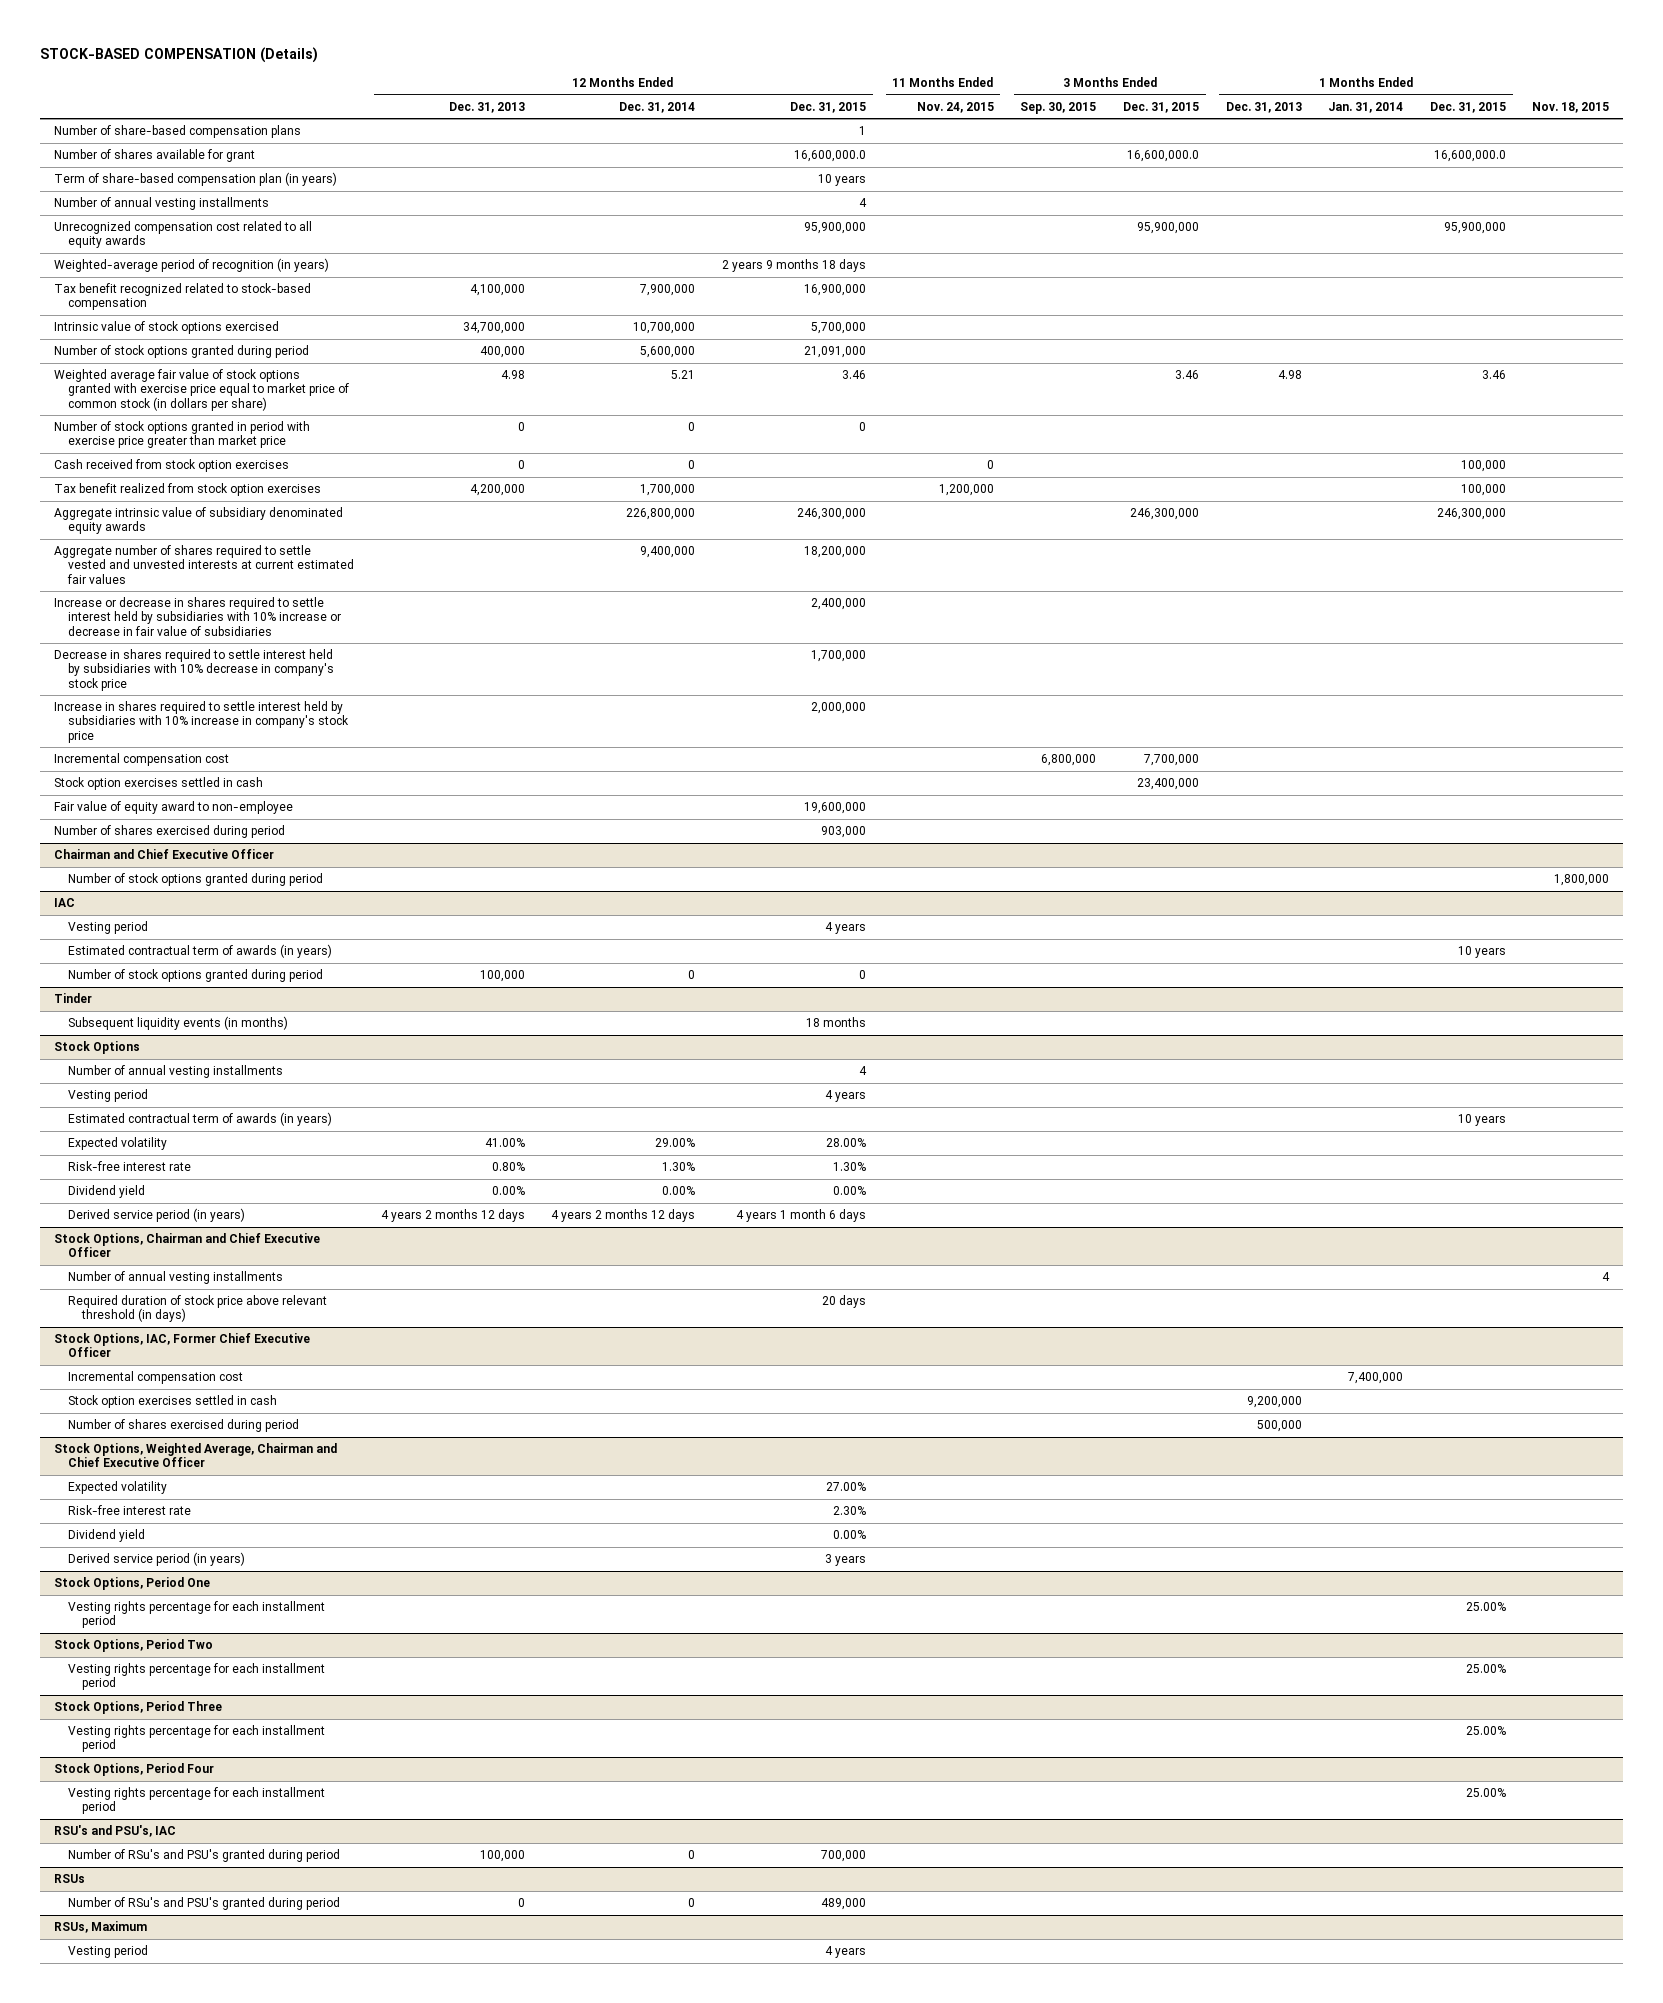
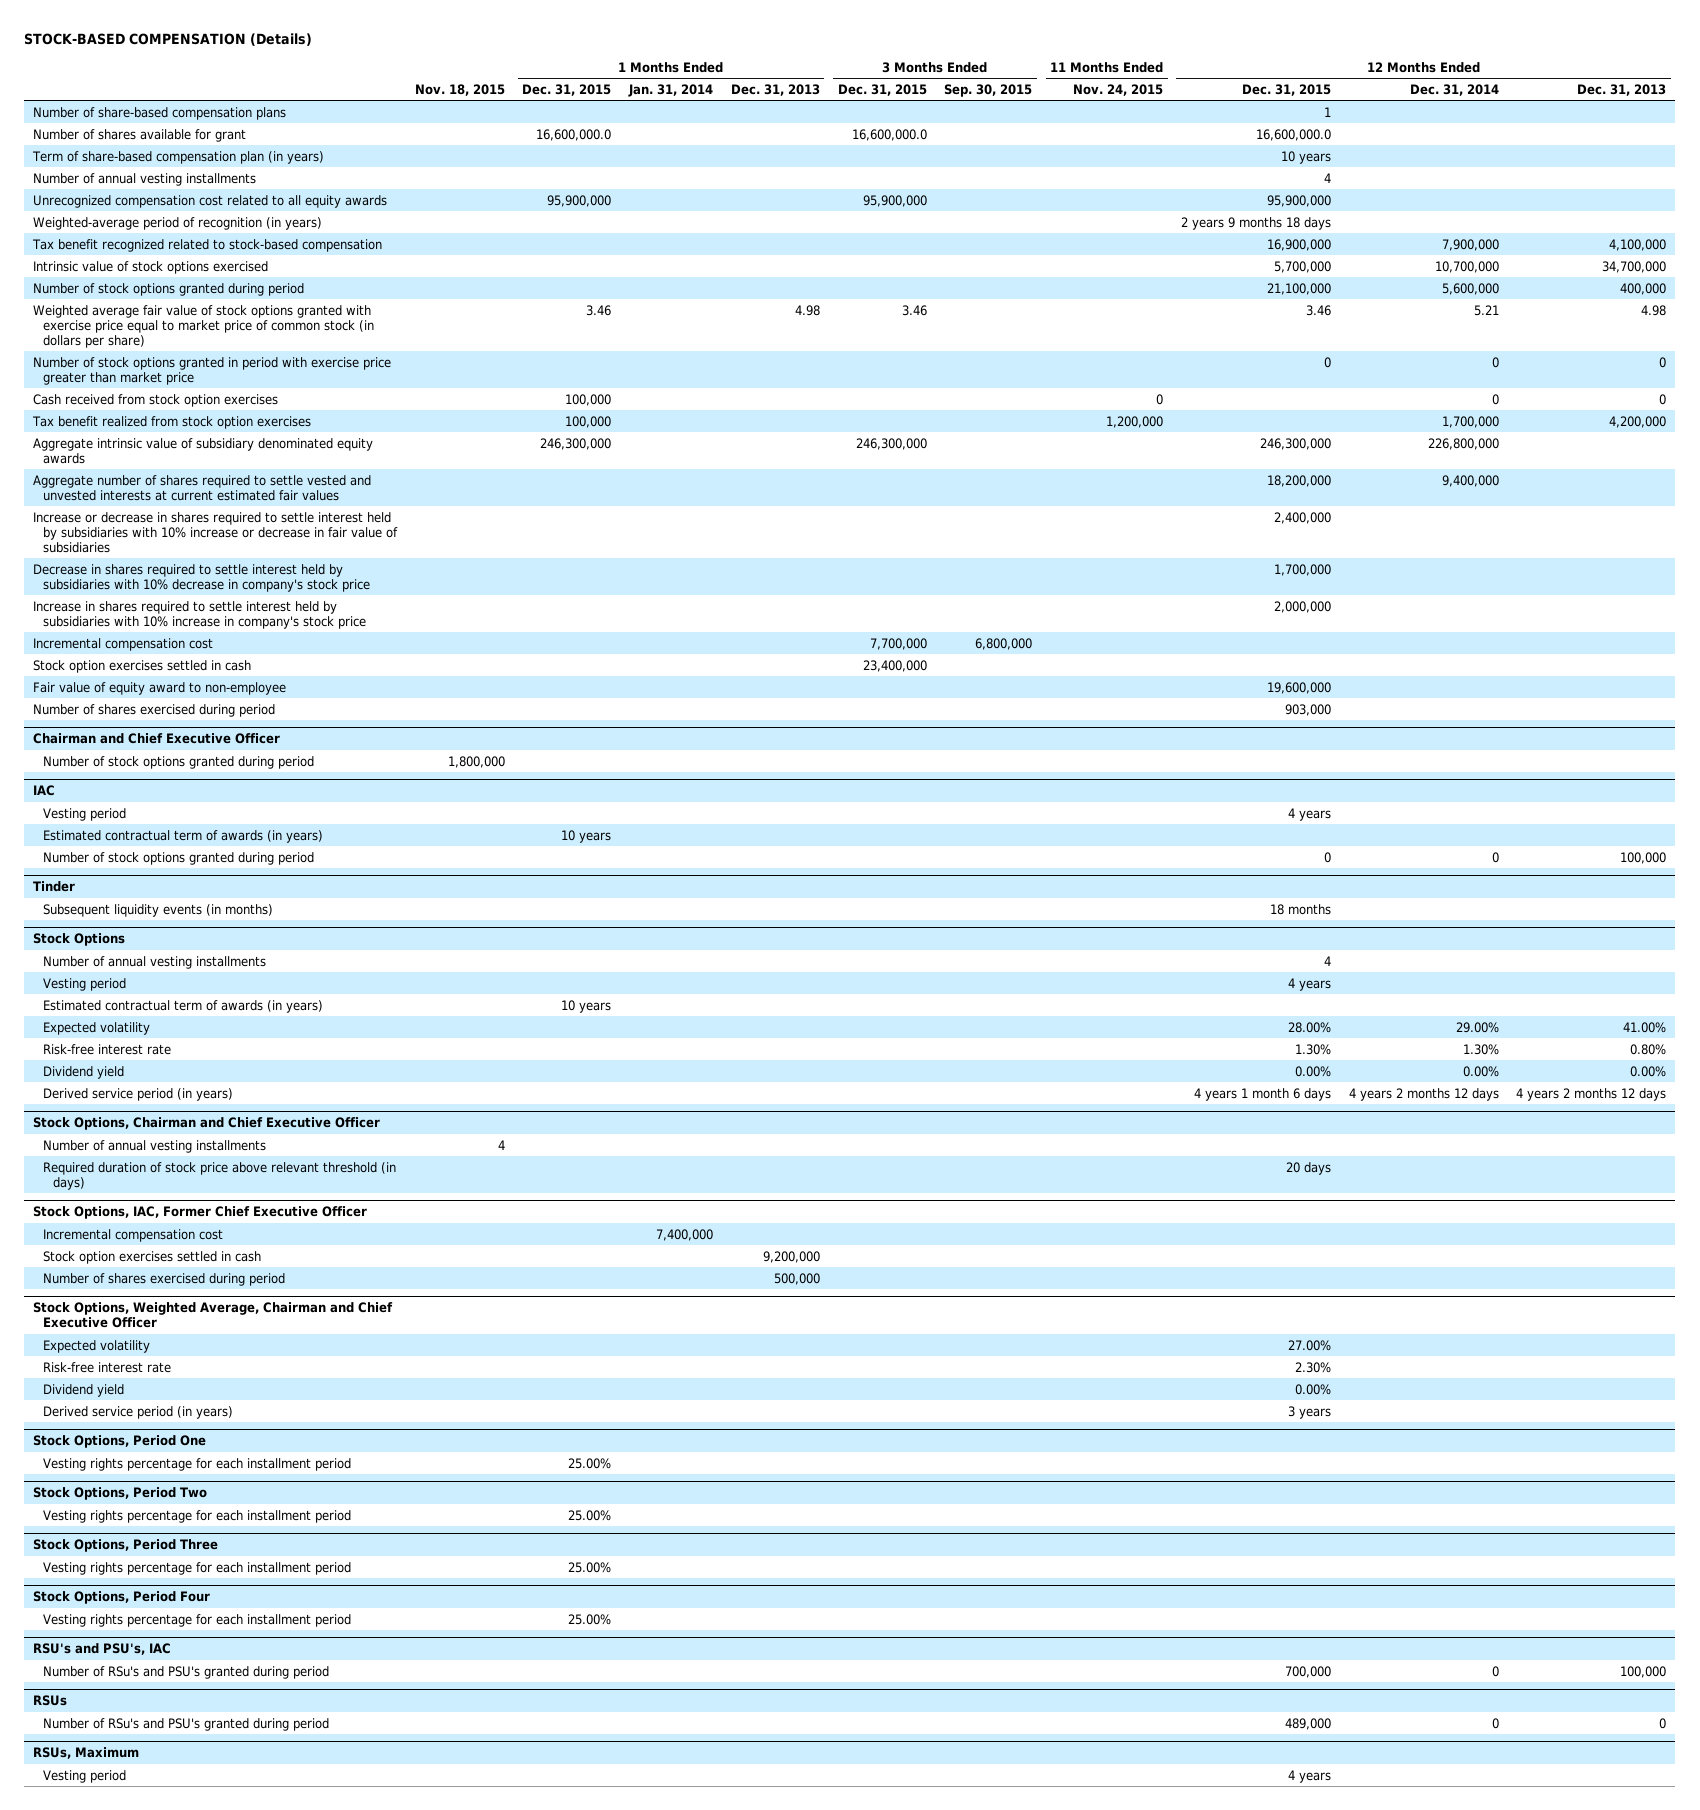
- | 12 Months Ended Dec. 31, 2013 | 12 Months Ended Dec. 31, 2014 | 12 Months Ended Dec. 31, 2015 | 11 Months Ended Nov. 24, 2015 | 3 Months Ended Sep. 30, 2015 | 3 Months Ended Dec. 31, 2015 | 1 Months Ended Dec. 31, 2013 | 1 Months Ended Jan. 31, 2014 | 1 Months Ended Dec. 31, 2015 | Nov. 18, 2015
+ | Nov. 18, 2015 | 1 Months Ended Dec. 31, 2015 | 1 Months Ended Jan. 31, 2014 | 1 Months Ended Dec. 31, 2013 | 3 Months Ended Dec. 31, 2015 | 3 Months Ended Sep. 30, 2015 | 11 Months Ended Nov. 24, 2015 | 12 Months Ended Dec. 31, 2015 | 12 Months Ended Dec. 31, 2014 | 12 Months Ended Dec. 31, 2013
- Number of stock options granted during period | 400,000 | 5,600,000 | 21,091,000 | | | | | | |
+ Number of stock options granted during period | | | | | | | | 21,100,000 | 5,600,000 | 400,000

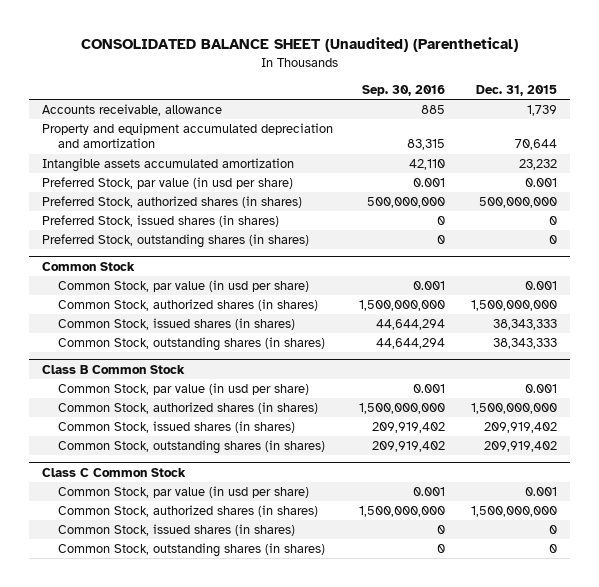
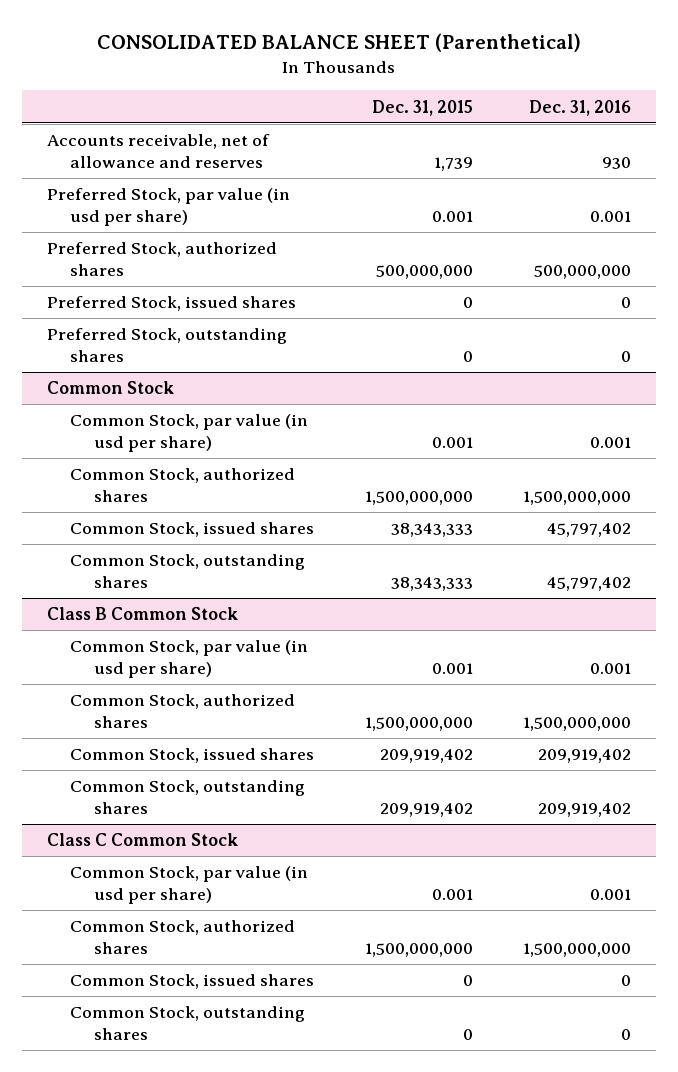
- CONSOLIDATED BALANCE SHEET (Unaudited) (Parenthetical)
+ CONSOLIDATED BALANCE SHEET (Parenthetical)
- | Sep. 30, 2016 | Dec. 31, 2015
+ | Dec. 31, 2015 | Dec. 31, 2016
- Accounts receivable, allowance | 885 | 1,739
- Property and equipment accumulated depreciation and amortization | 83,315 | 70,644
- Intangible assets accumulated amortization | 42,110 | 23,232
+ Accounts receivable, net of allowance and reserves | 1,739 | 930
- Preferred Stock, authorized shares (in shares) | 500,000,000 | 500,000,000
- Preferred Stock, issued shares (in shares) | 0 | 0
- Preferred Stock, outstanding shares (in shares) | 0 | 0
+ Preferred Stock, authorized shares | 500,000,000 | 500,000,000
+ Preferred Stock, issued shares | 0 | 0
+ Preferred Stock, outstanding shares | 0 | 0
@ Common Stock
- Common Stock, authorized shares (in shares) | 1,500,000,000 | 1,500,000,000
- Common Stock, issued shares (in shares) | 44,644,294 | 38,343,333
- Common Stock, outstanding shares (in shares) | 44,644,294 | 38,343,333
+ Common Stock, authorized shares | 1,500,000,000 | 1,500,000,000
+ Common Stock, issued shares | 38,343,333 | 45,797,402
+ Common Stock, outstanding shares | 38,343,333 | 45,797,402
@ Class B Common Stock
- Common Stock, authorized shares (in shares) | 1,500,000,000 | 1,500,000,000
- Common Stock, issued shares (in shares) | 209,919,402 | 209,919,402
- Common Stock, outstanding shares (in shares) | 209,919,402 | 209,919,402
+ Common Stock, authorized shares | 1,500,000,000 | 1,500,000,000
+ Common Stock, issued shares | 209,919,402 | 209,919,402
+ Common Stock, outstanding shares | 209,919,402 | 209,919,402
@ Class C Common Stock
- Common Stock, authorized shares (in shares) | 1,500,000,000 | 1,500,000,000
- Common Stock, issued shares (in shares) | 0 | 0
- Common Stock, outstanding shares (in shares) | 0 | 0
+ Common Stock, authorized shares | 1,500,000,000 | 1,500,000,000
+ Common Stock, issued shares | 0 | 0
+ Common Stock, outstanding shares | 0 | 0

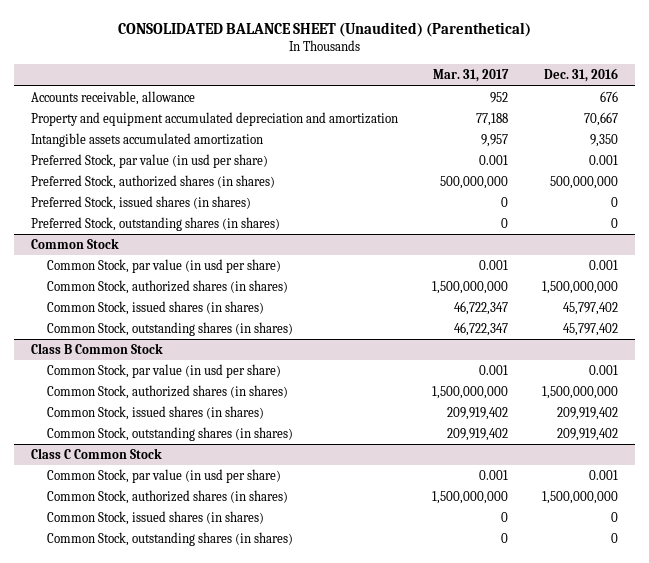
- CONSOLIDATED BALANCE SHEET (Parenthetical)
+ CONSOLIDATED BALANCE SHEET (Unaudited) (Parenthetical)
- | Dec. 31, 2015 | Dec. 31, 2016
+ | Mar. 31, 2017 | Dec. 31, 2016
- Accounts receivable, net of allowance and reserves | 1,739 | 930
+ Accounts receivable, allowance | 952 | 676
+ Property and equipment accumulated depreciation and amortization | 77,188 | 70,667
+ Intangible assets accumulated amortization | 9,957 | 9,350
- Preferred Stock, authorized shares | 500,000,000 | 500,000,000
- Preferred Stock, issued shares | 0 | 0
- Preferred Stock, outstanding shares | 0 | 0
+ Preferred Stock, authorized shares (in shares) | 500,000,000 | 500,000,000
+ Preferred Stock, issued shares (in shares) | 0 | 0
+ Preferred Stock, outstanding shares (in shares) | 0 | 0
@ Common Stock
- Common Stock, authorized shares | 1,500,000,000 | 1,500,000,000
- Common Stock, issued shares | 38,343,333 | 45,797,402
- Common Stock, outstanding shares | 38,343,333 | 45,797,402
+ Common Stock, authorized shares (in shares) | 1,500,000,000 | 1,500,000,000
+ Common Stock, issued shares (in shares) | 46,722,347 | 45,797,402
+ Common Stock, outstanding shares (in shares) | 46,722,347 | 45,797,402
@ Class B Common Stock
- Common Stock, authorized shares | 1,500,000,000 | 1,500,000,000
- Common Stock, issued shares | 209,919,402 | 209,919,402
- Common Stock, outstanding shares | 209,919,402 | 209,919,402
+ Common Stock, authorized shares (in shares) | 1,500,000,000 | 1,500,000,000
+ Common Stock, issued shares (in shares) | 209,919,402 | 209,919,402
+ Common Stock, outstanding shares (in shares) | 209,919,402 | 209,919,402
@ Class C Common Stock
- Common Stock, authorized shares | 1,500,000,000 | 1,500,000,000
- Common Stock, issued shares | 0 | 0
- Common Stock, outstanding shares | 0 | 0
+ Common Stock, authorized shares (in shares) | 1,500,000,000 | 1,500,000,000
+ Common Stock, issued shares (in shares) | 0 | 0
+ Common Stock, outstanding shares (in shares) | 0 | 0

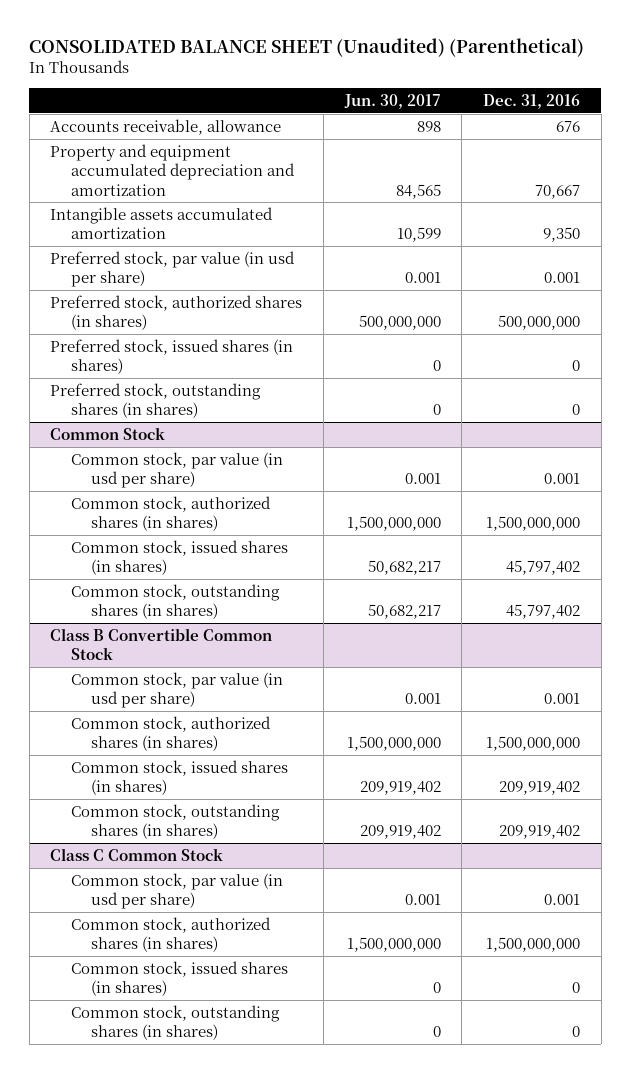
- | Mar. 31, 2017 | Dec. 31, 2016
+ | Jun. 30, 2017 | Dec. 31, 2016
- Preferred Stock, par value (in usd per share) | 0.001 | 0.001
- Preferred Stock, authorized shares (in shares) | 500,000,000 | 500,000,000
- Preferred Stock, issued shares (in shares) | 0 | 0
- Preferred Stock, outstanding shares (in shares) | 0 | 0
+ Preferred stock, par value (in usd per share) | 0.001 | 0.001
+ Preferred stock, authorized shares (in shares) | 500,000,000 | 500,000,000
+ Preferred stock, issued shares (in shares) | 0 | 0
+ Preferred stock, outstanding shares (in shares) | 0 | 0
@ Common Stock
- Common Stock, par value (in usd per share) | 0.001 | 0.001
- Common Stock, authorized shares (in shares) | 1,500,000,000 | 1,500,000,000
- Common Stock, issued shares (in shares) | 46,722,347 | 45,797,402
- Common Stock, outstanding shares (in shares) | 46,722,347 | 45,797,402
- Class B Common Stock
- Common Stock, par value (in usd per share) | 0.001 | 0.001
- Common Stock, authorized shares (in shares) | 1,500,000,000 | 1,500,000,000
- Common Stock, issued shares (in shares) | 209,919,402 | 209,919,402
- Common Stock, outstanding shares (in shares) | 209,919,402 | 209,919,402
@ Common Stock
+ Common stock, par value (in usd per share) | 0.001 | 0.001
+ Common stock, authorized shares (in shares) | 1,500,000,000 | 1,500,000,000
+ Common stock, issued shares (in shares) | 50,682,217 | 45,797,402
+ Common stock, outstanding shares (in shares) | 50,682,217 | 45,797,402
+ Class B Convertible Common Stock
+ Common stock, par value (in usd per share) | 0.001 | 0.001
+ Common stock, authorized shares (in shares) | 1,500,000,000 | 1,500,000,000
+ Common stock, issued shares (in shares) | 209,919,402 | 209,919,402
+ Common stock, outstanding shares (in shares) | 209,919,402 | 209,919,402
@ Class C Common Stock
- Common Stock, par value (in usd per share) | 0.001 | 0.001
- Common Stock, authorized shares (in shares) | 1,500,000,000 | 1,500,000,000
- Common Stock, issued shares (in shares) | 0 | 0
- Common Stock, outstanding shares (in shares) | 0 | 0
+ Common stock, par value (in usd per share) | 0.001 | 0.001
+ Common stock, authorized shares (in shares) | 1,500,000,000 | 1,500,000,000
+ Common stock, issued shares (in shares) | 0 | 0
+ Common stock, outstanding shares (in shares) | 0 | 0

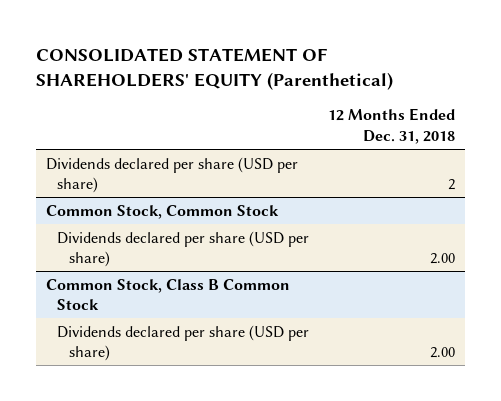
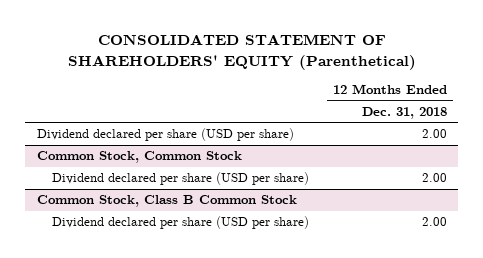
- Dividends declared per share (USD per share) | 2
+ Dividend declared per share (USD per share) | 2.00
@ Common Stock, Common Stock
- Dividends declared per share (USD per share) | 2.00
+ Dividend declared per share (USD per share) | 2.00
@ Common Stock, Class B Common Stock
- Dividends declared per share (USD per share) | 2.00
+ Dividend declared per share (USD per share) | 2.00

